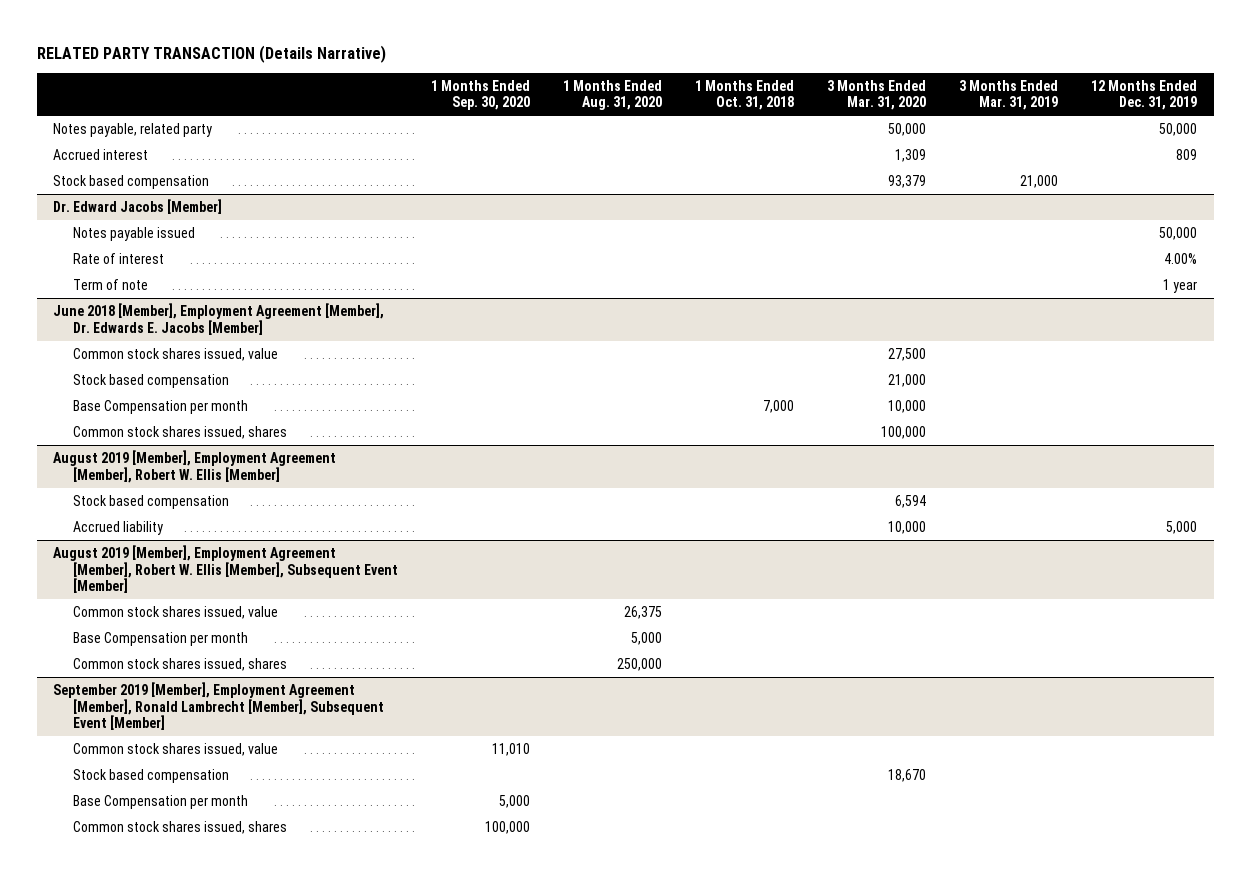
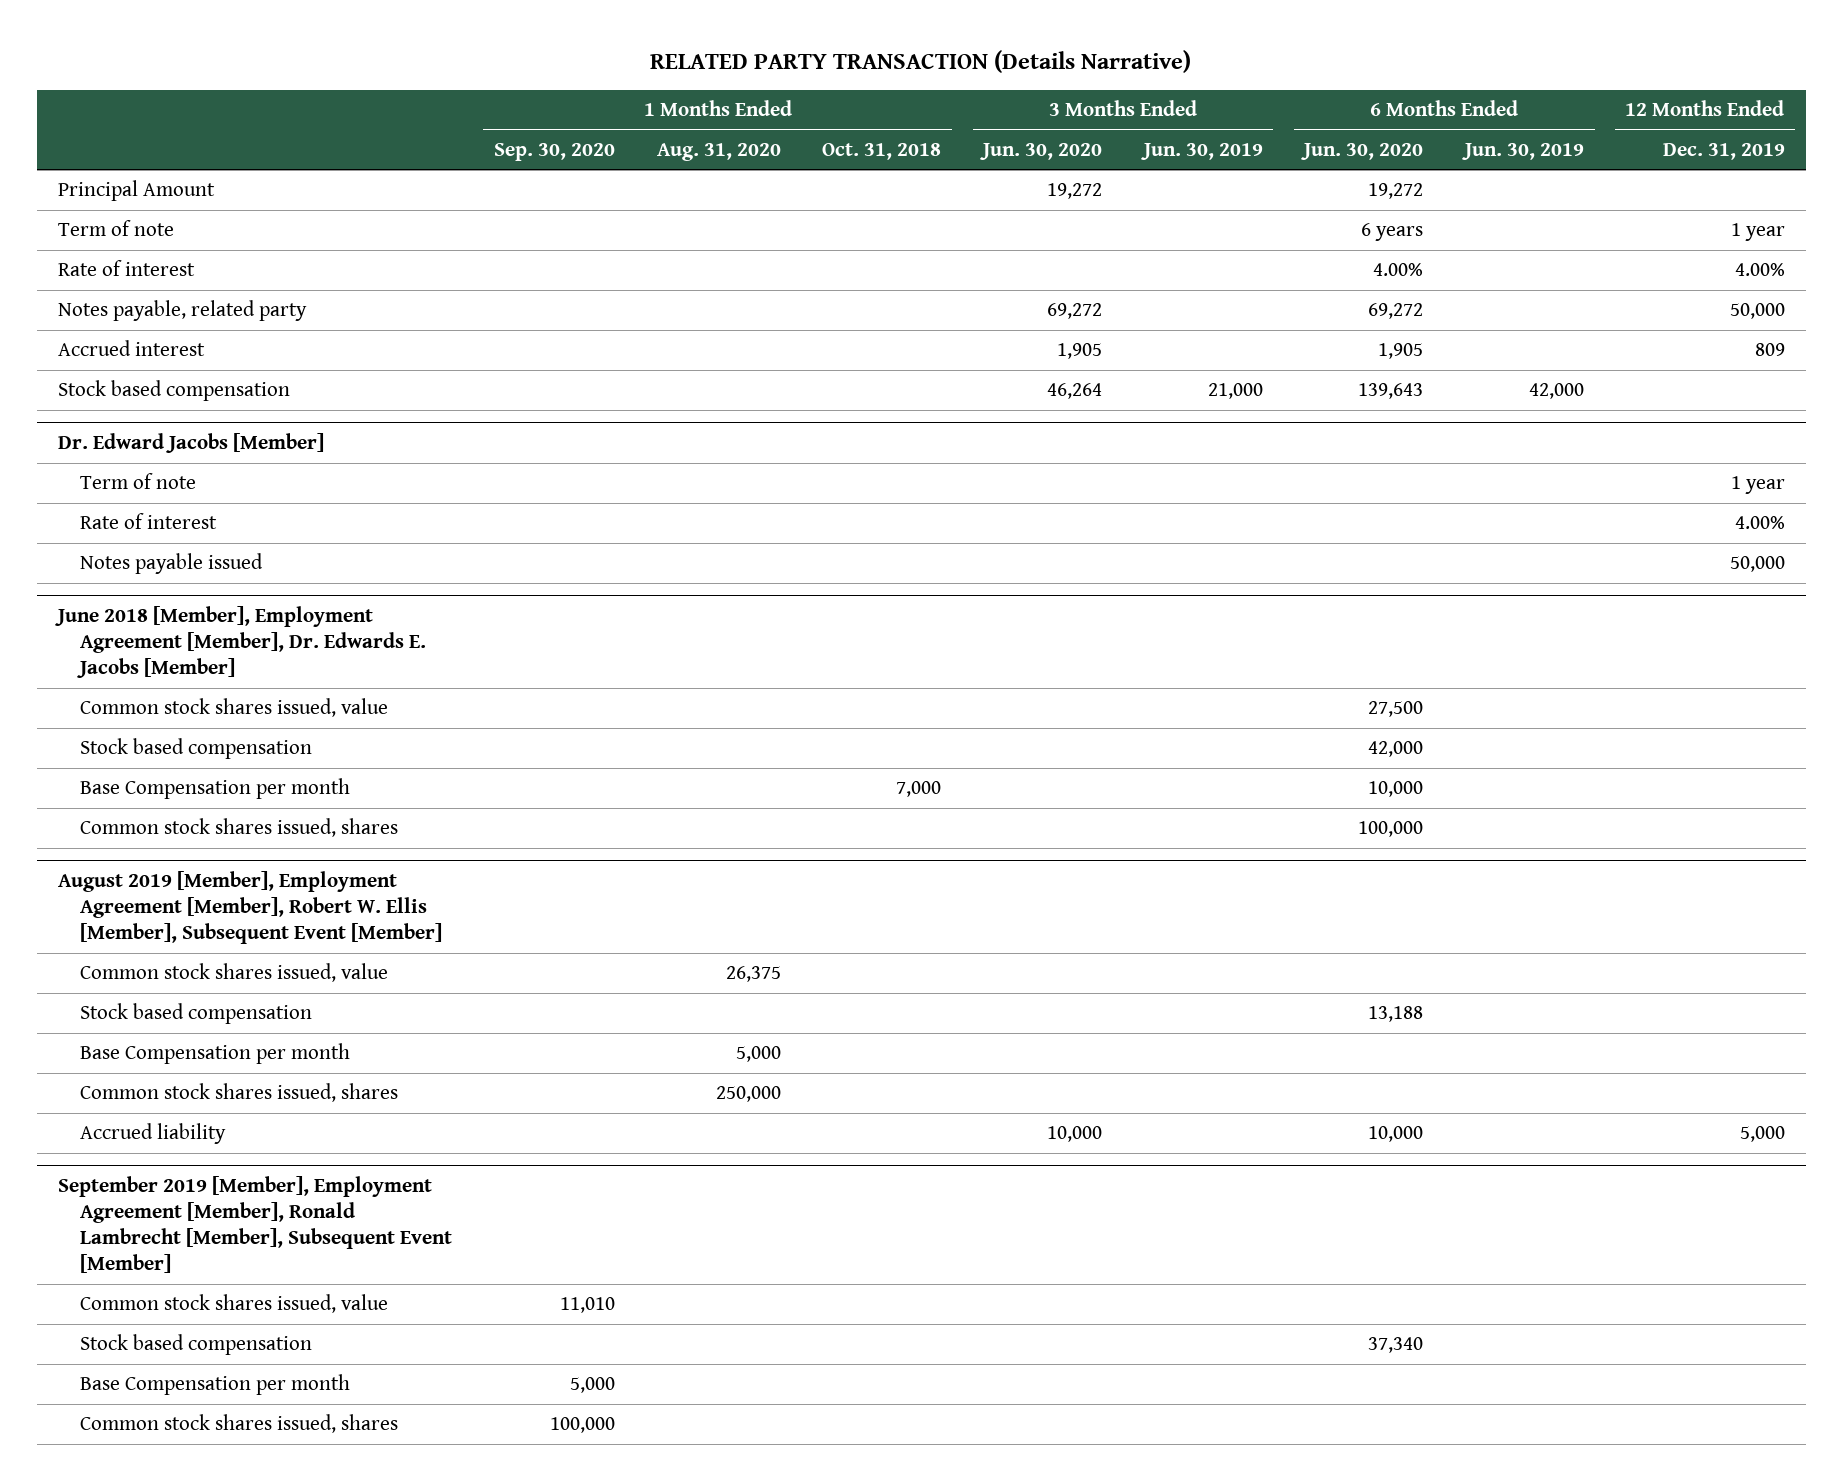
- | 1 Months Ended Sep. 30, 2020 | 1 Months Ended Aug. 31, 2020 | 1 Months Ended Oct. 31, 2018 | 3 Months Ended Mar. 31, 2020 | 3 Months Ended Mar. 31, 2019 | 12 Months Ended Dec. 31, 2019
+ | 1 Months Ended Sep. 30, 2020 | 1 Months Ended Aug. 31, 2020 | 1 Months Ended Oct. 31, 2018 | 3 Months Ended Jun. 30, 2020 | 3 Months Ended Jun. 30, 2019 | 6 Months Ended Jun. 30, 2020 | 6 Months Ended Jun. 30, 2019 | 12 Months Ended Dec. 31, 2019
+ Principal Amount | | | | 19,272 | | 19,272 | |
+ Term of note | | | | | | 6 years | | 1 year
+ Rate of interest | | | | | | 4.00% | | 4.00%
@ Dr. Edward Jacobs [Member]
moved down: Rate of interest | | | | | | | | 4.00%
moved down: Notes payable issued | | | | | | | | 50,000
- August 2019 [Member], Employment Agreement [Member], Robert W. Ellis [Member]
- Stock based compensation | | | | 6,594 | |
- Accrued liability | | | | 10,000 | | 5,000
@ August 2019 [Member], Employment Agreement [Member], Robert W. Ellis [Member], Subsequent Event [Member]
+ Stock based compensation | | | | | | 13,188 | |
+ Accrued liability | | | | 10,000 | | 10,000 | | 5,000

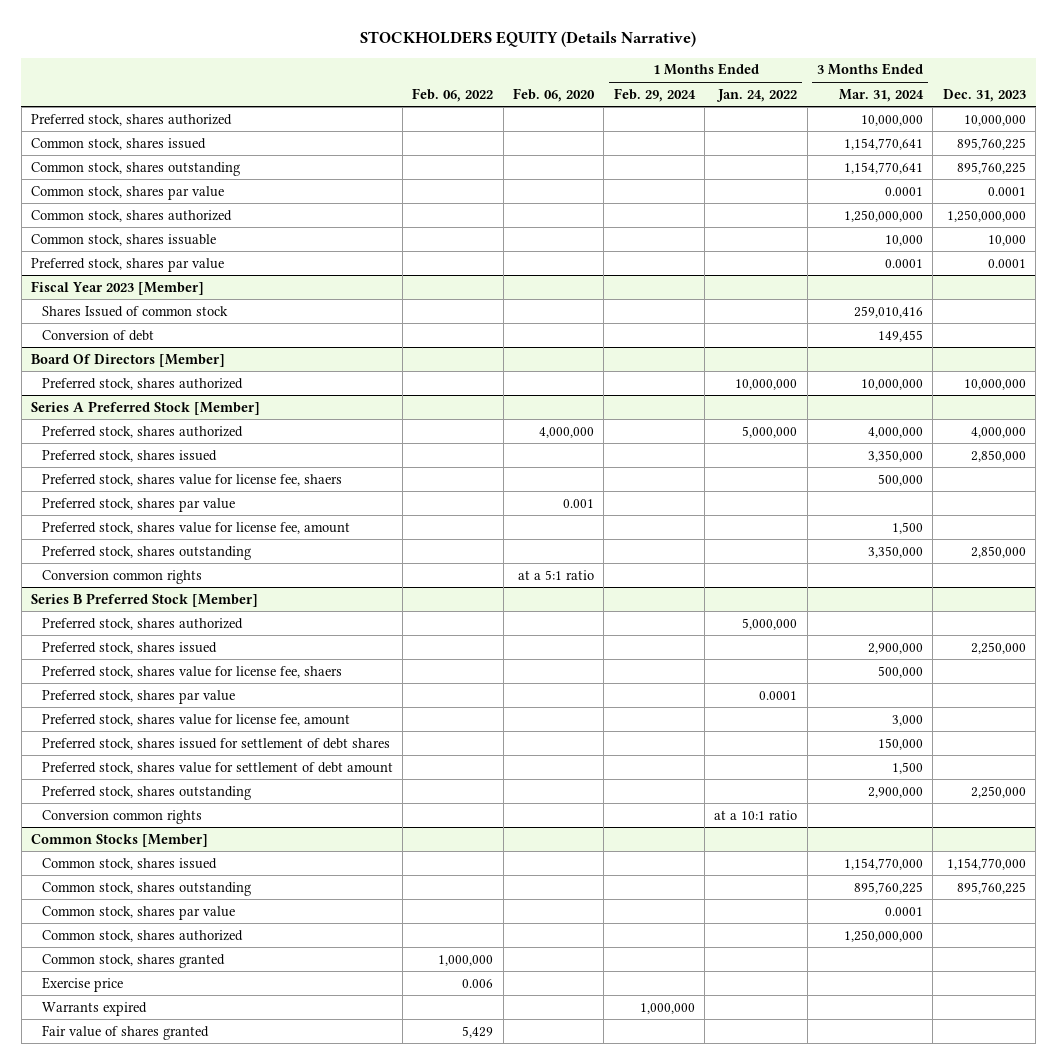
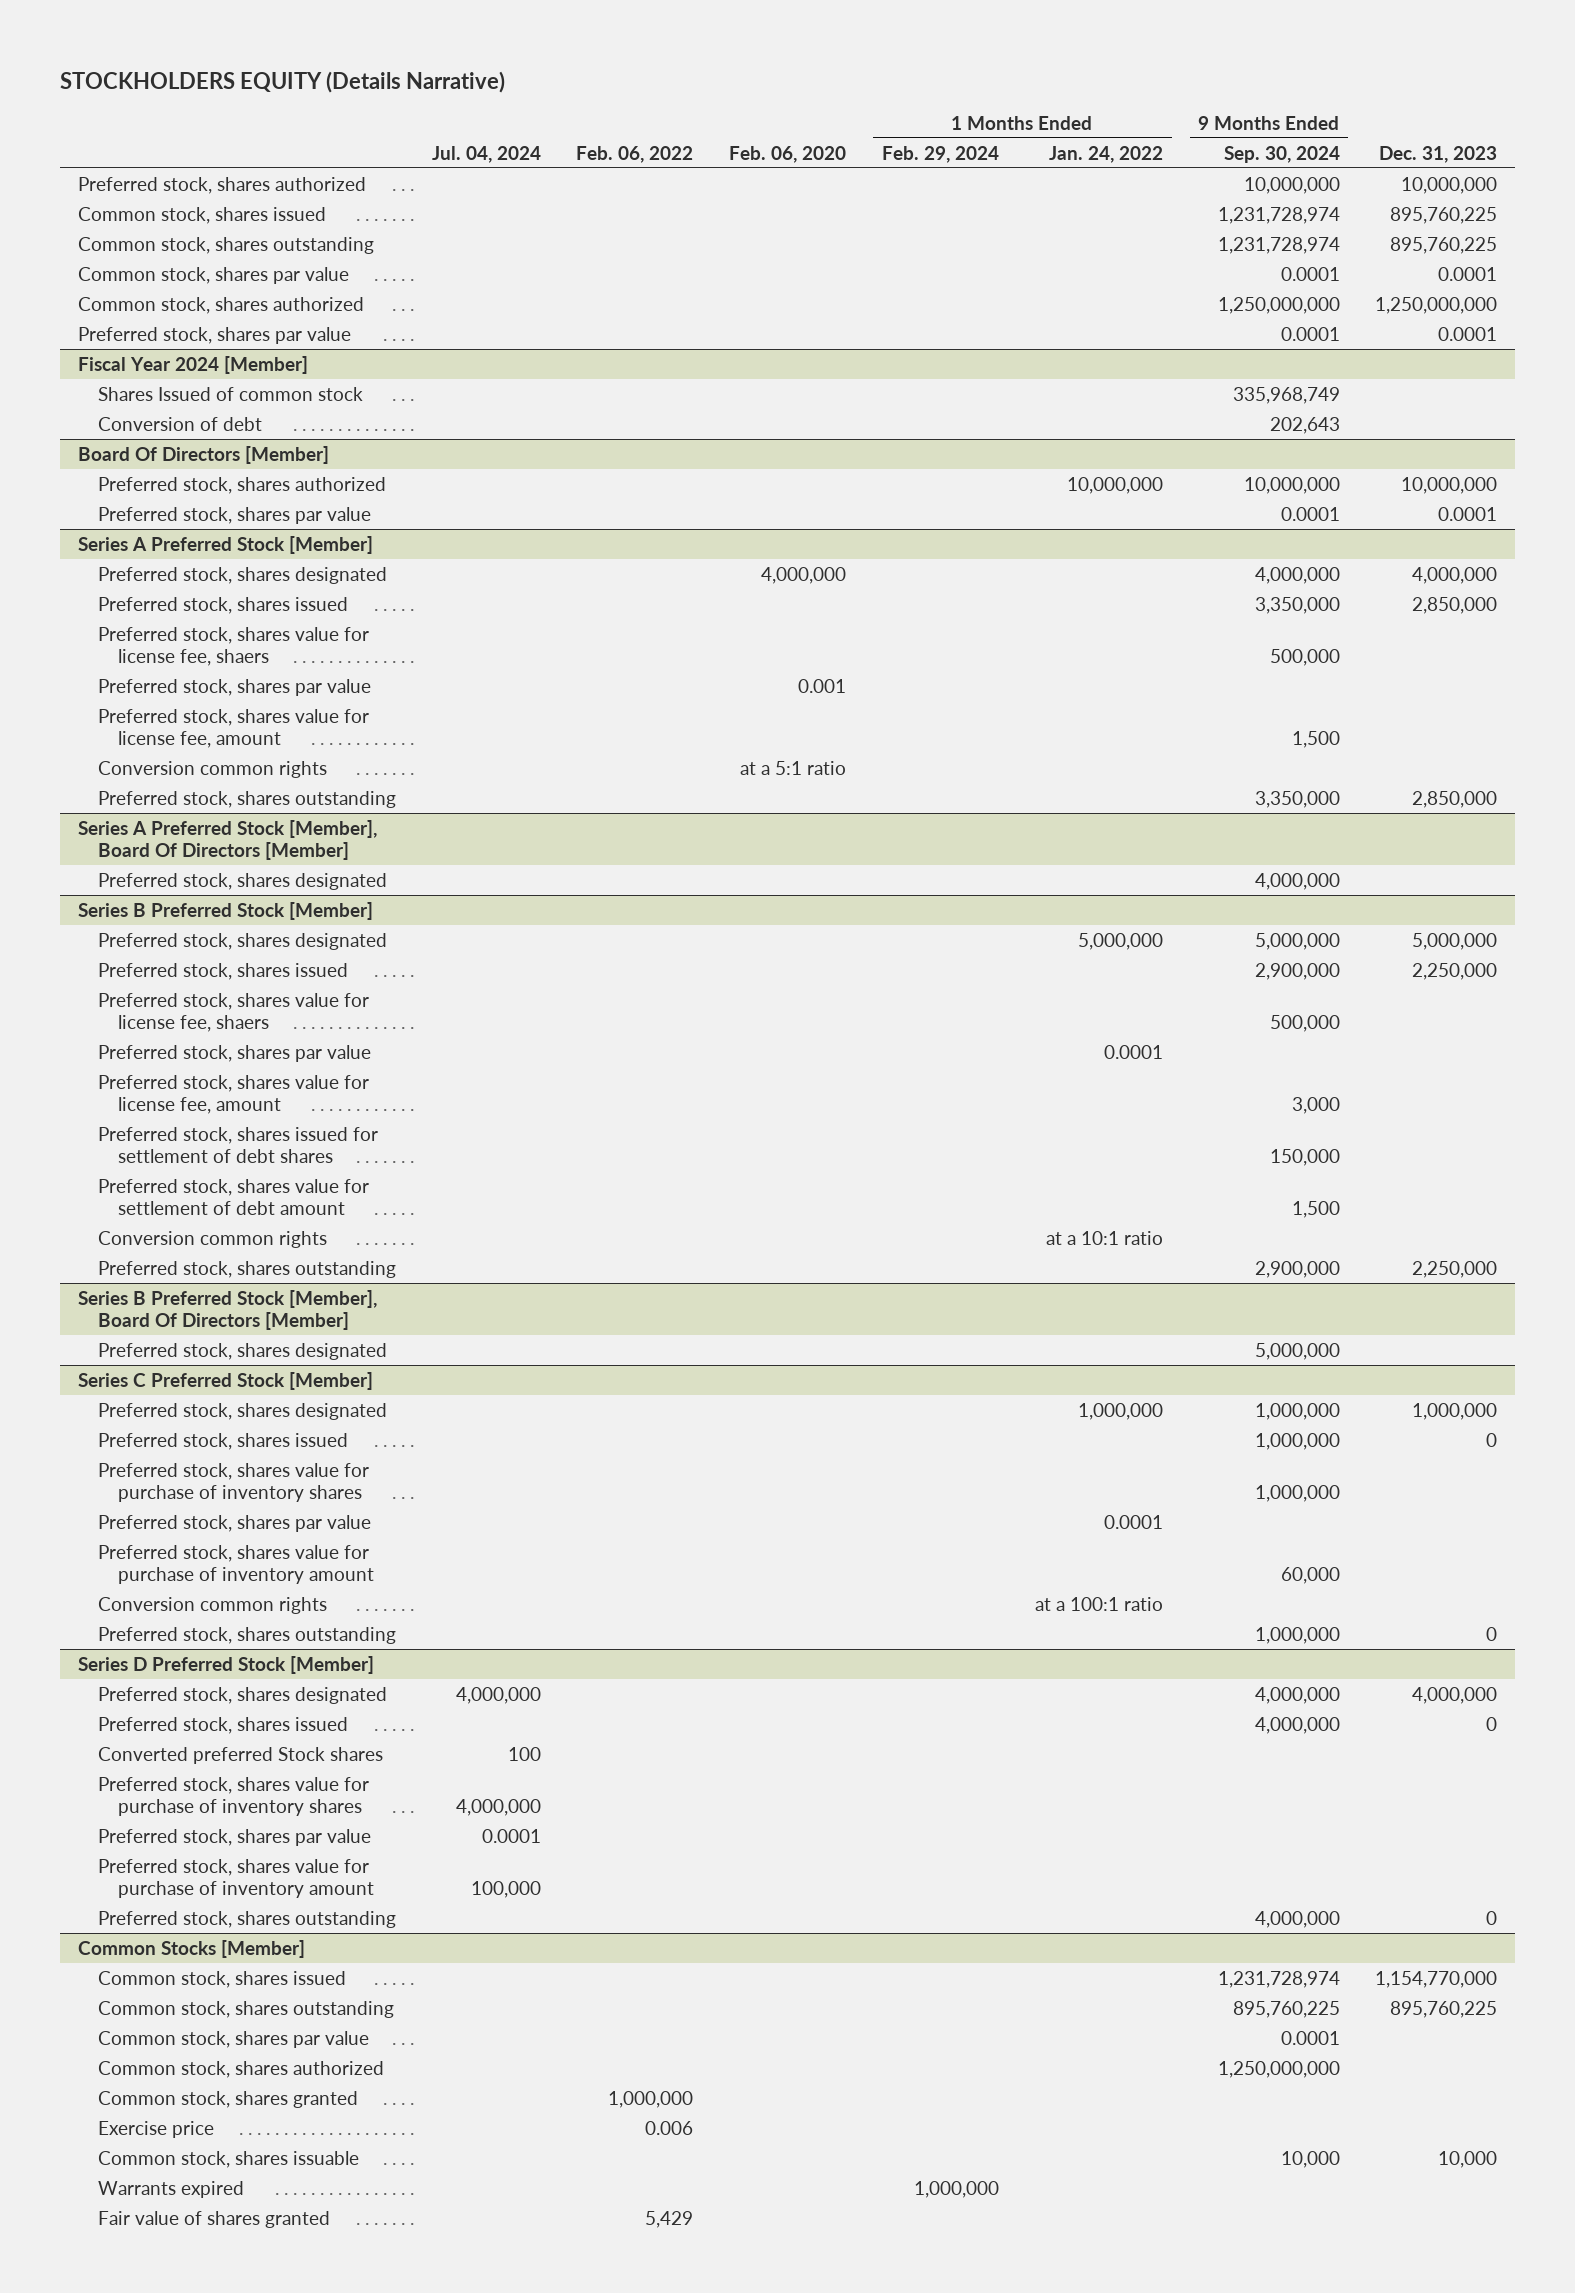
- | Feb. 06, 2022 | Feb. 06, 2020 | 1 Months Ended Feb. 29, 2024 | 1 Months Ended Jan. 24, 2022 | 3 Months Ended Mar. 31, 2024 | Dec. 31, 2023
+ | Jul. 04, 2024 | Feb. 06, 2022 | Feb. 06, 2020 | 1 Months Ended Feb. 29, 2024 | 1 Months Ended Jan. 24, 2022 | 9 Months Ended Sep. 30, 2024 | Dec. 31, 2023
- Common stock, shares issuable | | | | | 10,000 | 10,000
- Fiscal Year 2023 [Member]
- Shares Issued of common stock | | | | | 259,010,416 |
- Conversion of debt | | | | | 149,455 |
+ Fiscal Year 2024 [Member]
+ Shares Issued of common stock | | | | | | 335,968,749 |
+ Conversion of debt | | | | | | 202,643 |
@ Board Of Directors [Member]
+ Preferred stock, shares par value | | | | | | 0.0001 | 0.0001
@ Series A Preferred Stock [Member]
- Preferred stock, shares authorized | | 4,000,000 | | 5,000,000 | 4,000,000 | 4,000,000
+ Preferred stock, shares designated | | | 4,000,000 | | | 4,000,000 | 4,000,000
moved down: Preferred stock, shares outstanding | | | | | | 3,350,000 | 2,850,000
+ Series A Preferred Stock [Member], Board Of Directors [Member]
+ Preferred stock, shares designated | | | | | | 4,000,000 |
@ Series B Preferred Stock [Member]
- Preferred stock, shares authorized | | | | 5,000,000 | |
+ Preferred stock, shares designated | | | | | 5,000,000 | 5,000,000 | 5,000,000
moved down: Preferred stock, shares outstanding | | | | | | 2,900,000 | 2,250,000
+ Series B Preferred Stock [Member], Board Of Directors [Member]
+ Preferred stock, shares designated | | | | | | 5,000,000 |
+ Series C Preferred Stock [Member]
+ Preferred stock, shares designated | | | | | 1,000,000 | 1,000,000 | 1,000,000
+ Preferred stock, shares issued | | | | | | 1,000,000 | 0
+ Preferred stock, shares value for purchase of inventory shares | | | | | | 1,000,000 |
+ Preferred stock, shares par value | | | | | 0.0001 | |
+ Preferred stock, shares value for purchase of inventory amount | | | | | | 60,000 |
+ Conversion common rights | | | | | at a 100:1 ratio | |
+ Preferred stock, shares outstanding | | | | | | 1,000,000 | 0
+ Series D Preferred Stock [Member]
+ Preferred stock, shares designated | 4,000,000 | | | | | 4,000,000 | 4,000,000
+ Preferred stock, shares issued | | | | | | 4,000,000 | 0
+ Converted preferred Stock shares | 100 | | | | | |
+ Preferred stock, shares value for purchase of inventory shares | 4,000,000 | | | | | |
+ Preferred stock, shares par value | 0.0001 | | | | | |
+ Preferred stock, shares value for purchase of inventory amount | 100,000 | | | | | |
+ Preferred stock, shares outstanding | | | | | | 4,000,000 | 0
@ Common Stocks [Member]
+ Common stock, shares issuable | | | | | | 10,000 | 10,000

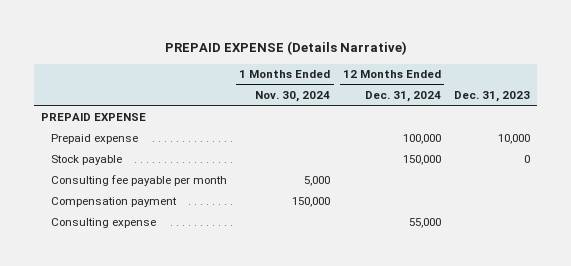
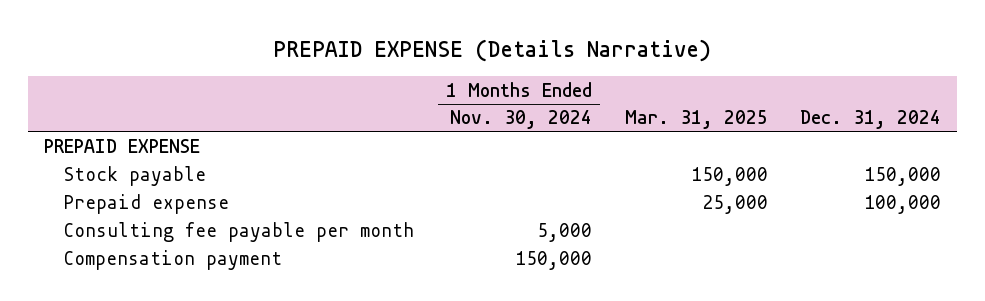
- | 1 Months Ended Nov. 30, 2024 | 12 Months Ended Dec. 31, 2024 | Dec. 31, 2023
+ | 1 Months Ended Nov. 30, 2024 | Mar. 31, 2025 | Dec. 31, 2024
moved down: Prepaid expense | | 25,000 | 100,000
- Consulting expense | | 55,000 |

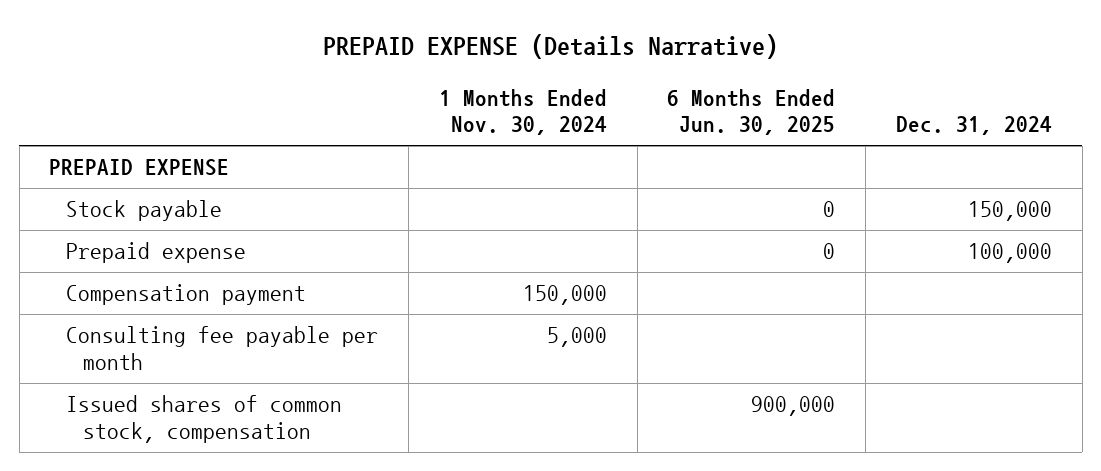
- | 1 Months Ended Nov. 30, 2024 | Mar. 31, 2025 | Dec. 31, 2024
+ | 1 Months Ended Nov. 30, 2024 | 6 Months Ended Jun. 30, 2025 | Dec. 31, 2024
moved down: Consulting fee payable per month | 5,000 | |
+ Issued shares of common stock, compensation | | 900,000 |

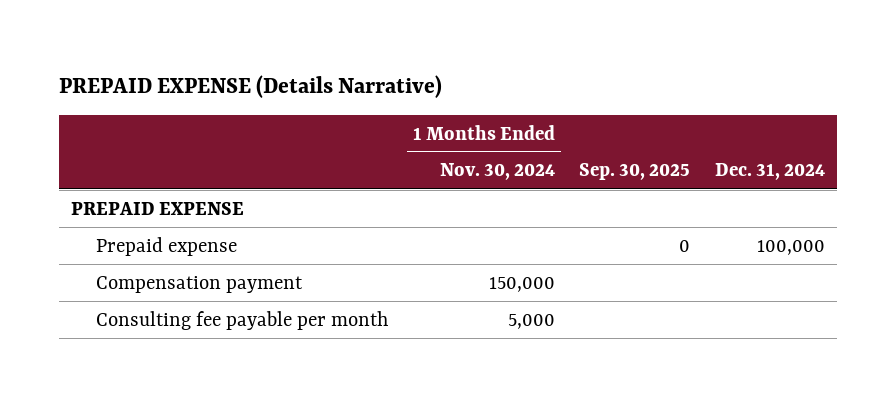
- | 1 Months Ended Nov. 30, 2024 | 6 Months Ended Jun. 30, 2025 | Dec. 31, 2024
+ | 1 Months Ended Nov. 30, 2024 | Sep. 30, 2025 | Dec. 31, 2024
- Stock payable | | 0 | 150,000
- Issued shares of common stock, compensation | | 900,000 |

